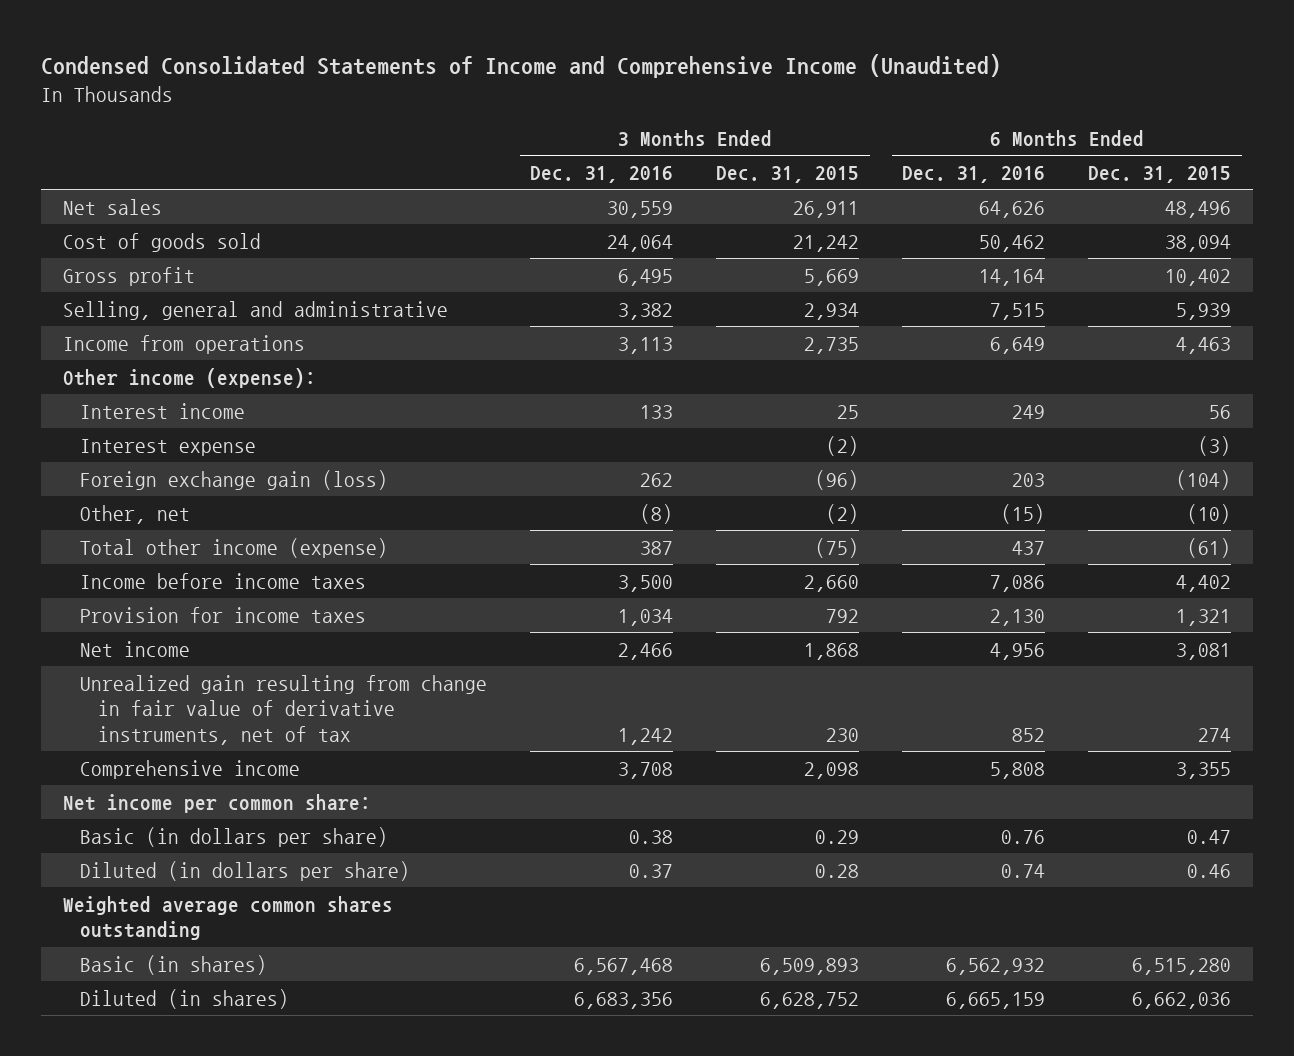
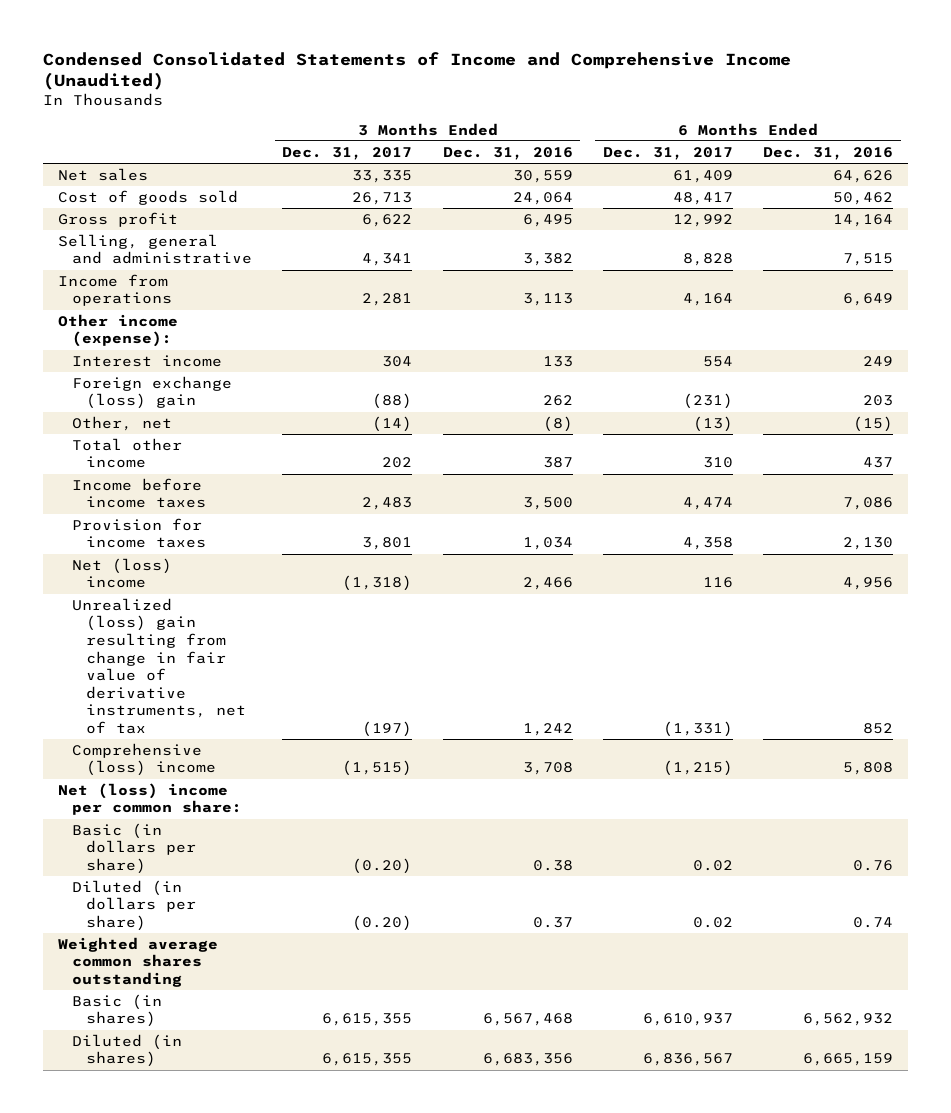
- | 3 Months Ended Dec. 31, 2016 | 3 Months Ended Dec. 31, 2015 | 6 Months Ended Dec. 31, 2016 | 6 Months Ended Dec. 31, 2015
+ | 3 Months Ended Dec. 31, 2017 | 3 Months Ended Dec. 31, 2016 | 6 Months Ended Dec. 31, 2017 | 6 Months Ended Dec. 31, 2016
- Interest expense | | (2) | | (3)
- Foreign exchange gain (loss) | 262 | (96) | 203 | (104)
+ Foreign exchange (loss) gain | (88) | 262 | (231) | 203
- Total other income (expense) | 387 | (75) | 437 | (61)
+ Total other income | 202 | 387 | 310 | 437
- Net income | 2,466 | 1,868 | 4,956 | 3,081
- Unrealized gain resulting from change in fair value of derivative instruments, net of tax | 1,242 | 230 | 852 | 274
- Comprehensive income | 3,708 | 2,098 | 5,808 | 3,355
- Net income per common share:
+ Net (loss) income | (1,318) | 2,466 | 116 | 4,956
+ Unrealized (loss) gain resulting from change in fair value of derivative instruments, net of tax | (197) | 1,242 | (1,331) | 852
+ Comprehensive (loss) income | (1,515) | 3,708 | (1,215) | 5,808
+ Net (loss) income per common share:

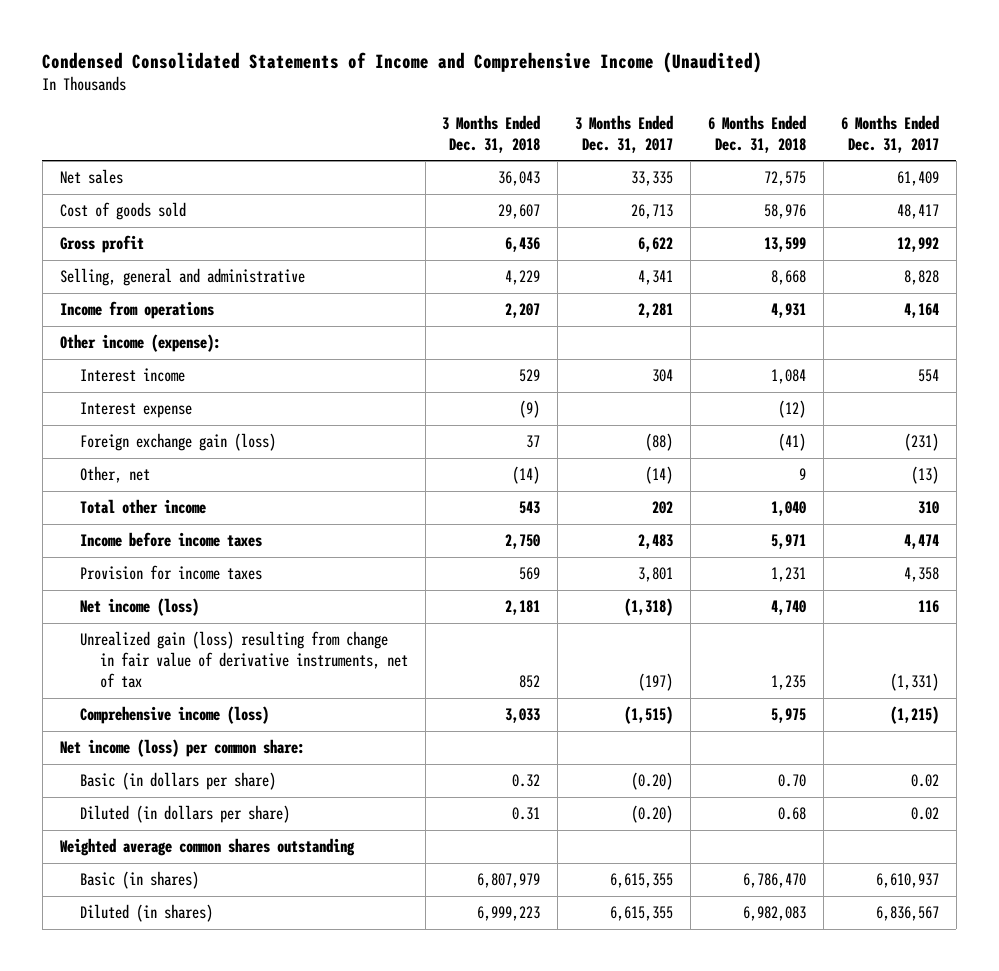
- | 3 Months Ended Dec. 31, 2017 | 3 Months Ended Dec. 31, 2016 | 6 Months Ended Dec. 31, 2017 | 6 Months Ended Dec. 31, 2016
+ | 3 Months Ended Dec. 31, 2018 | 3 Months Ended Dec. 31, 2017 | 6 Months Ended Dec. 31, 2018 | 6 Months Ended Dec. 31, 2017
- Foreign exchange (loss) gain | (88) | 262 | (231) | 203
+ Interest expense | (9) | | (12) |
+ Foreign exchange gain (loss) | 37 | (88) | (41) | (231)
- Net (loss) income | (1,318) | 2,466 | 116 | 4,956
- Unrealized (loss) gain resulting from change in fair value of derivative instruments, net of tax | (197) | 1,242 | (1,331) | 852
- Comprehensive (loss) income | (1,515) | 3,708 | (1,215) | 5,808
- Net (loss) income per common share:
+ Net income (loss) | 2,181 | (1,318) | 4,740 | 116
+ Unrealized gain (loss) resulting from change in fair value of derivative instruments, net of tax | 852 | (197) | 1,235 | (1,331)
+ Comprehensive income (loss) | 3,033 | (1,515) | 5,975 | (1,215)
+ Net income (loss) per common share:

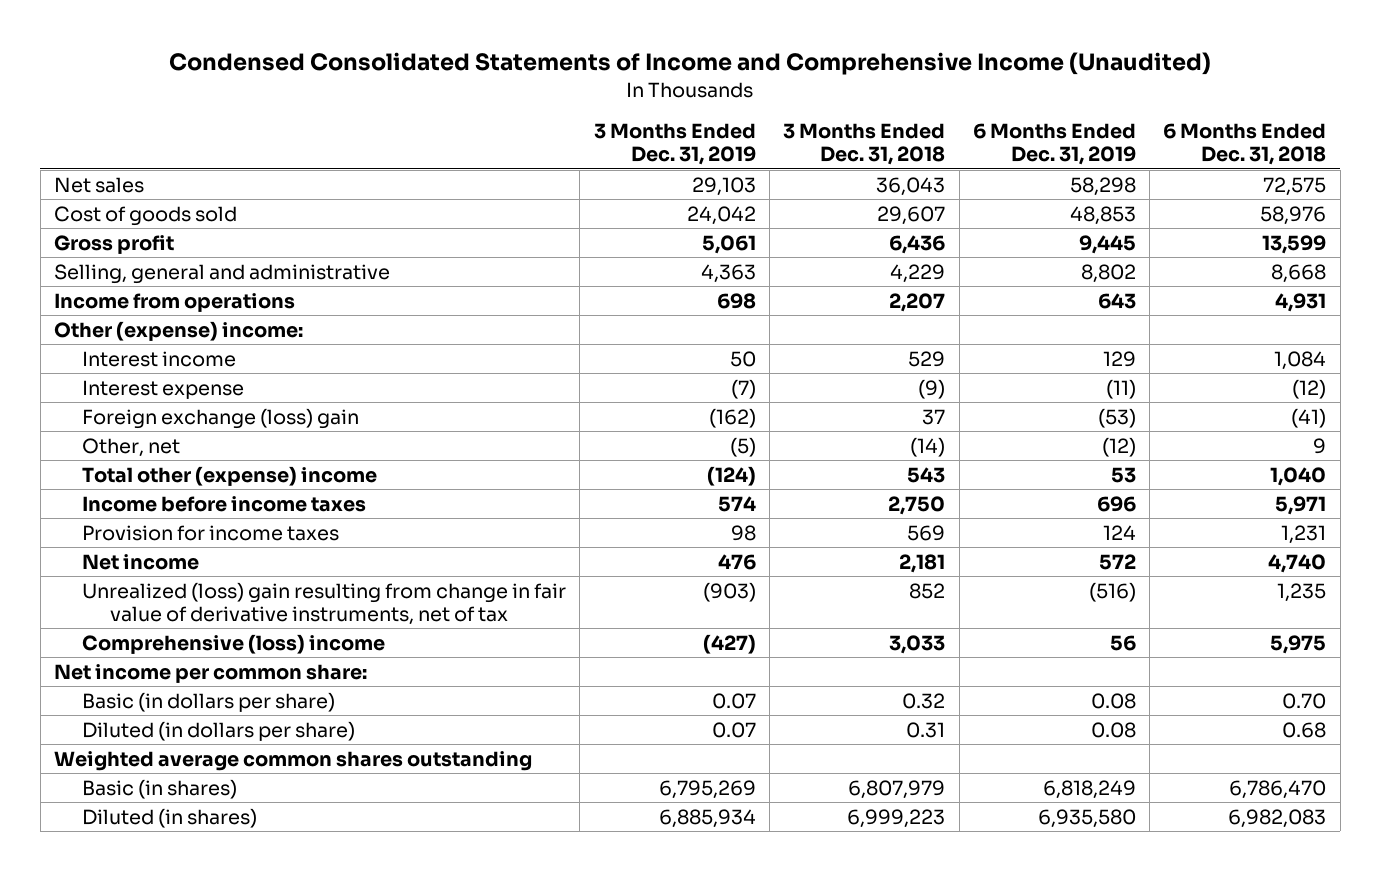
- | 3 Months Ended Dec. 31, 2018 | 3 Months Ended Dec. 31, 2017 | 6 Months Ended Dec. 31, 2018 | 6 Months Ended Dec. 31, 2017
+ | 3 Months Ended Dec. 31, 2019 | 3 Months Ended Dec. 31, 2018 | 6 Months Ended Dec. 31, 2019 | 6 Months Ended Dec. 31, 2018
- Other income (expense):
+ Other (expense) income:
- Foreign exchange gain (loss) | 37 | (88) | (41) | (231)
+ Foreign exchange (loss) gain | (162) | 37 | (53) | (41)
- Total other income | 543 | 202 | 1,040 | 310
+ Total other (expense) income | (124) | 543 | 53 | 1,040
- Net income (loss) | 2,181 | (1,318) | 4,740 | 116
- Unrealized gain (loss) resulting from change in fair value of derivative instruments, net of tax | 852 | (197) | 1,235 | (1,331)
- Comprehensive income (loss) | 3,033 | (1,515) | 5,975 | (1,215)
- Net income (loss) per common share:
+ Net income | 476 | 2,181 | 572 | 4,740
+ Unrealized (loss) gain resulting from change in fair value of derivative instruments, net of tax | (903) | 852 | (516) | 1,235
+ Comprehensive (loss) income | (427) | 3,033 | 56 | 5,975
+ Net income per common share:

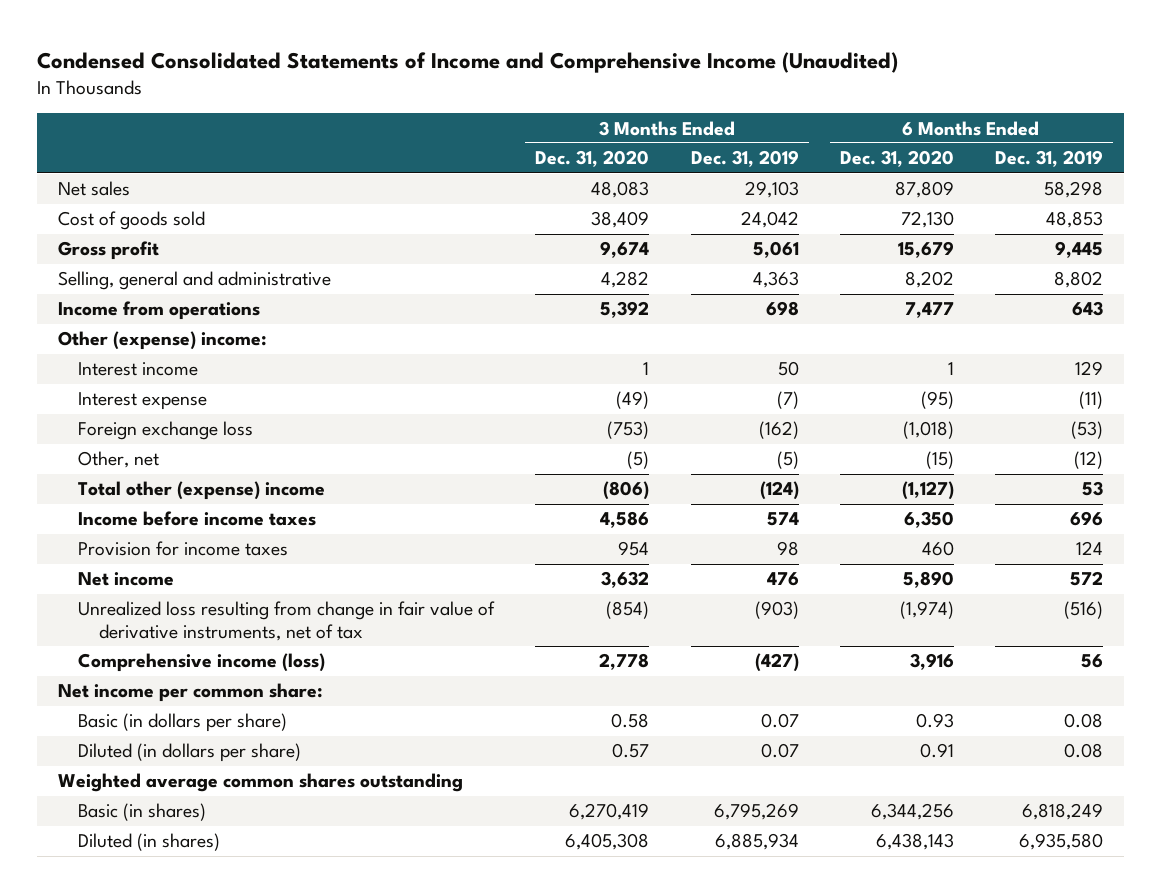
- | 3 Months Ended Dec. 31, 2019 | 3 Months Ended Dec. 31, 2018 | 6 Months Ended Dec. 31, 2019 | 6 Months Ended Dec. 31, 2018
+ | 3 Months Ended Dec. 31, 2020 | 3 Months Ended Dec. 31, 2019 | 6 Months Ended Dec. 31, 2020 | 6 Months Ended Dec. 31, 2019
- Foreign exchange (loss) gain | (162) | 37 | (53) | (41)
+ Foreign exchange loss | (753) | (162) | (1,018) | (53)
- Unrealized (loss) gain resulting from change in fair value of derivative instruments, net of tax | (903) | 852 | (516) | 1,235
- Comprehensive (loss) income | (427) | 3,033 | 56 | 5,975
+ Unrealized loss resulting from change in fair value of derivative instruments, net of tax | (854) | (903) | (1,974) | (516)
+ Comprehensive income (loss) | 2,778 | (427) | 3,916 | 56

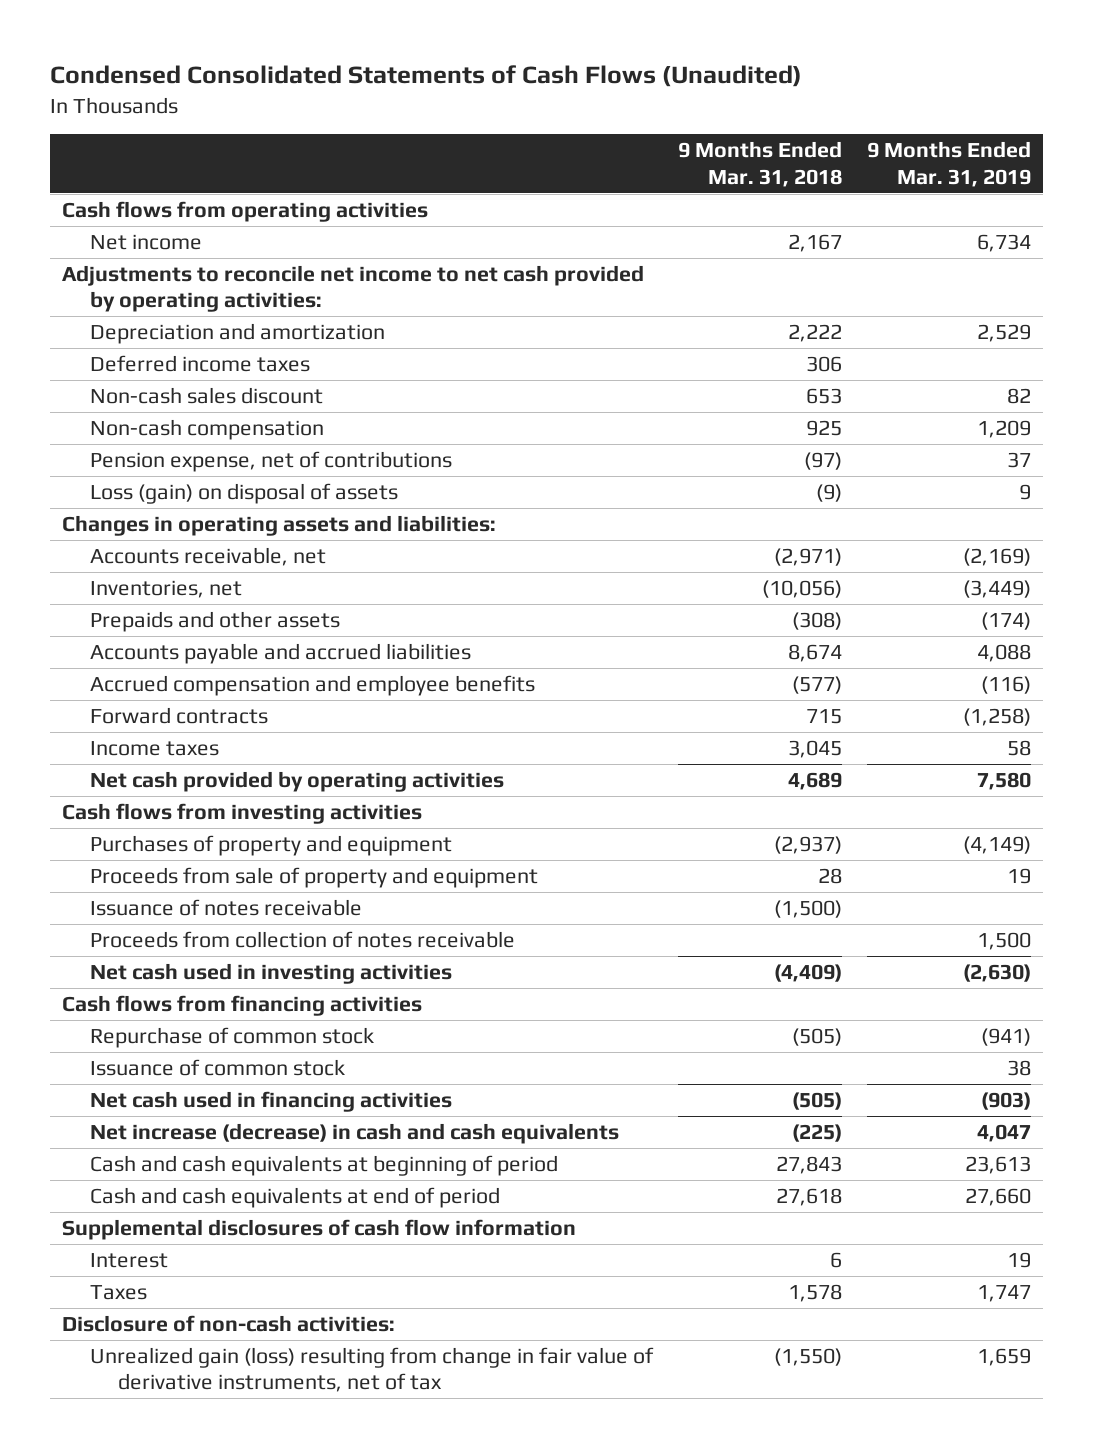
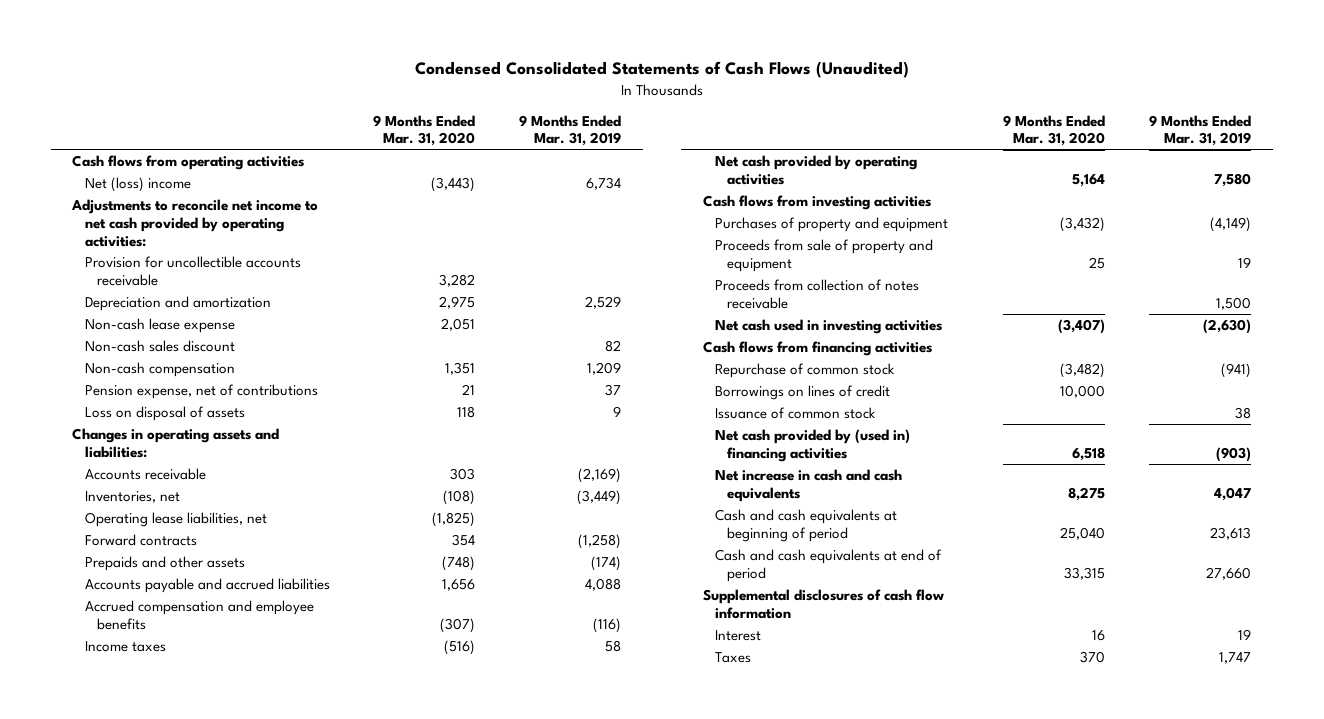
- | 9 Months Ended Mar. 31, 2018 | 9 Months Ended Mar. 31, 2019
+ | 9 Months Ended Mar. 31, 2020 | 9 Months Ended Mar. 31, 2019
- Net income | 2,167 | 6,734
+ Net (loss) income | (3,443) | 6,734
+ Provision for uncollectible accounts receivable | 3,282 |
- Deferred income taxes | 306 |
+ Non-cash lease expense | 2,051 |
- Loss (gain) on disposal of assets | (9) | 9
+ Loss on disposal of assets | 118 | 9
- Accounts receivable, net | (2,971) | (2,169)
+ Accounts receivable | 303 | (2,169)
+ Operating lease liabilities, net | (1,825) |
moved up: Forward contracts | 354 | (1,258)
- Issuance of notes receivable | (1,500) |
+ Borrowings on lines of credit | 10,000 |
- Net cash used in financing activities | (505) | (903)
- Net increase (decrease) in cash and cash equivalents | (225) | 4,047
+ Net cash provided by (used in) financing activities | 6,518 | (903)
+ Net increase in cash and cash equivalents | 8,275 | 4,047
- Disclosure of non-cash activities:
- Unrealized gain (loss) resulting from change in fair value of derivative instruments, net of tax | (1,550) | 1,659

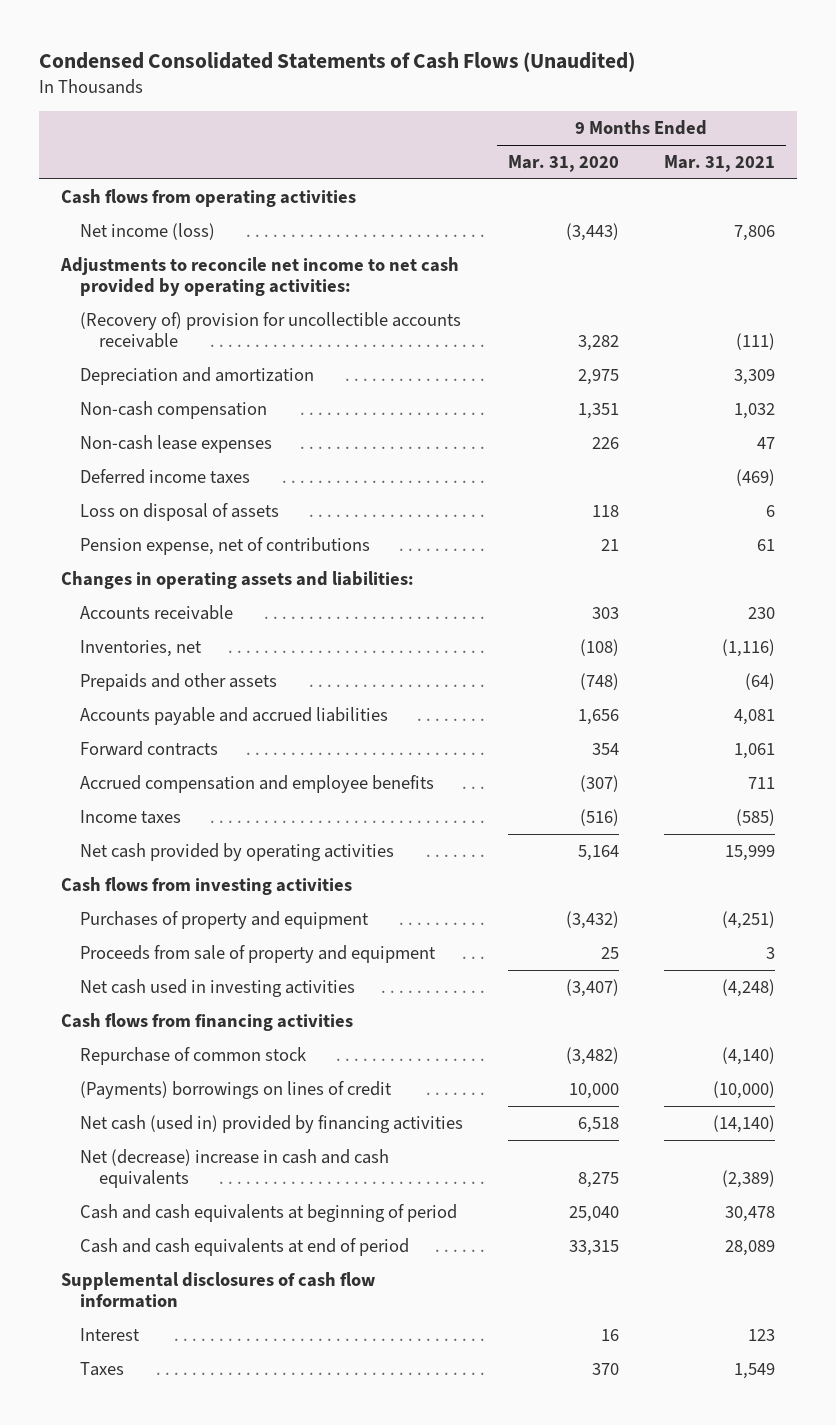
- | 9 Months Ended Mar. 31, 2020 | 9 Months Ended Mar. 31, 2019
+ | 9 Months Ended Mar. 31, 2020 | 9 Months Ended Mar. 31, 2021
- Net (loss) income | (3,443) | 6,734
+ Net income (loss) | (3,443) | 7,806
- Provision for uncollectible accounts receivable | 3,282 |
+ (Recovery of) provision for uncollectible accounts receivable | 3,282 | (111)
- Non-cash lease expense | 2,051 |
- Non-cash sales discount | | 82
+ Non-cash lease expenses | 226 | 47
+ Deferred income taxes | | (469)
moved down: Pension expense, net of contributions | 21 | 61
- Operating lease liabilities, net | (1,825) |
moved down: Forward contracts | 354 | 1,061
- Proceeds from collection of notes receivable | | 1,500
- Borrowings on lines of credit | 10,000 |
- Issuance of common stock | | 38
- Net cash provided by (used in) financing activities | 6,518 | (903)
- Net increase in cash and cash equivalents | 8,275 | 4,047
+ (Payments) borrowings on lines of credit | 10,000 | (10,000)
+ Net cash (used in) provided by financing activities | 6,518 | (14,140)
+ Net (decrease) increase in cash and cash equivalents | 8,275 | (2,389)

